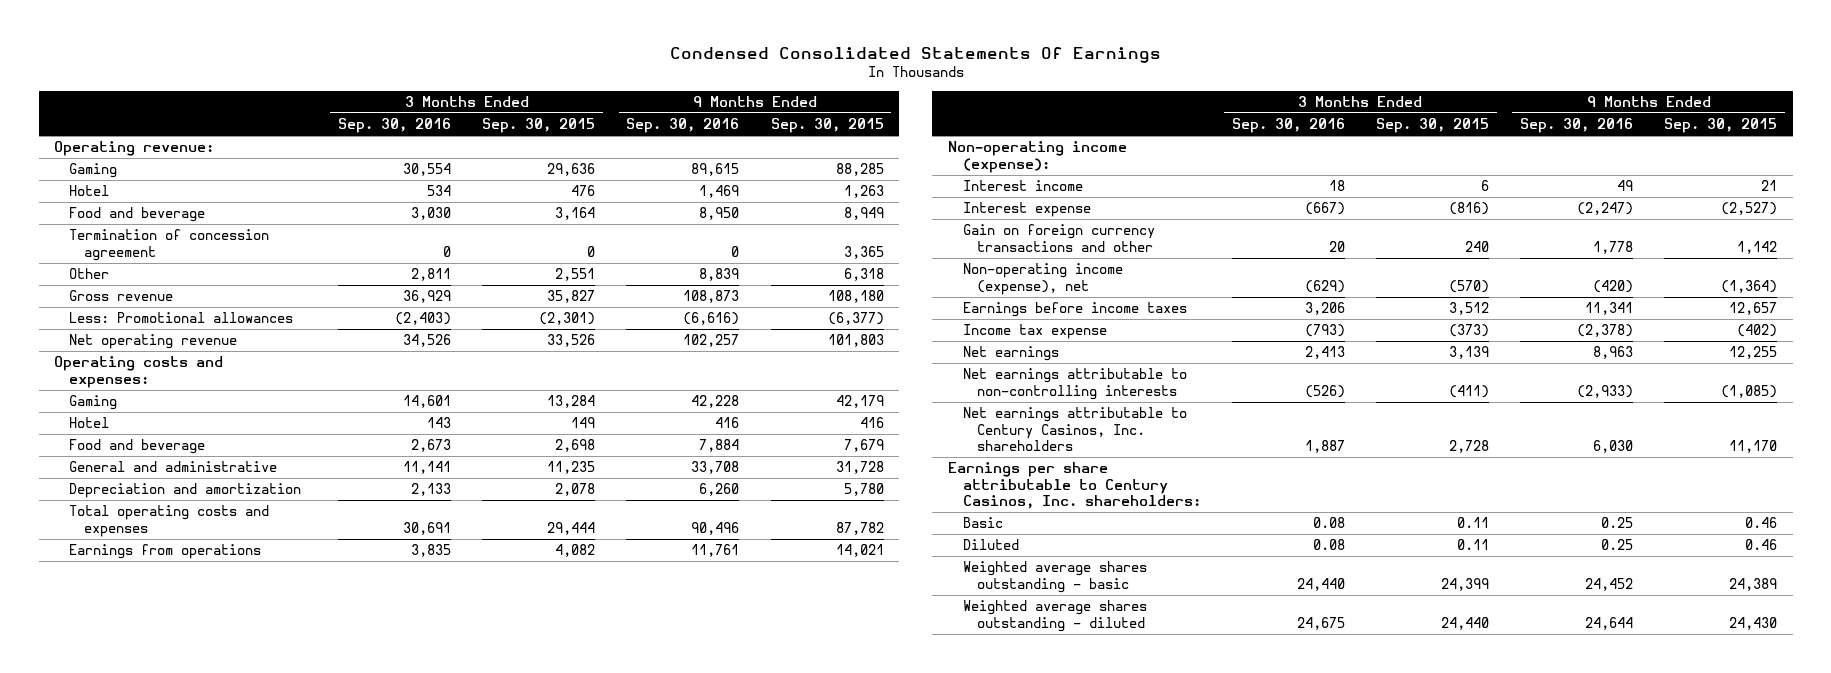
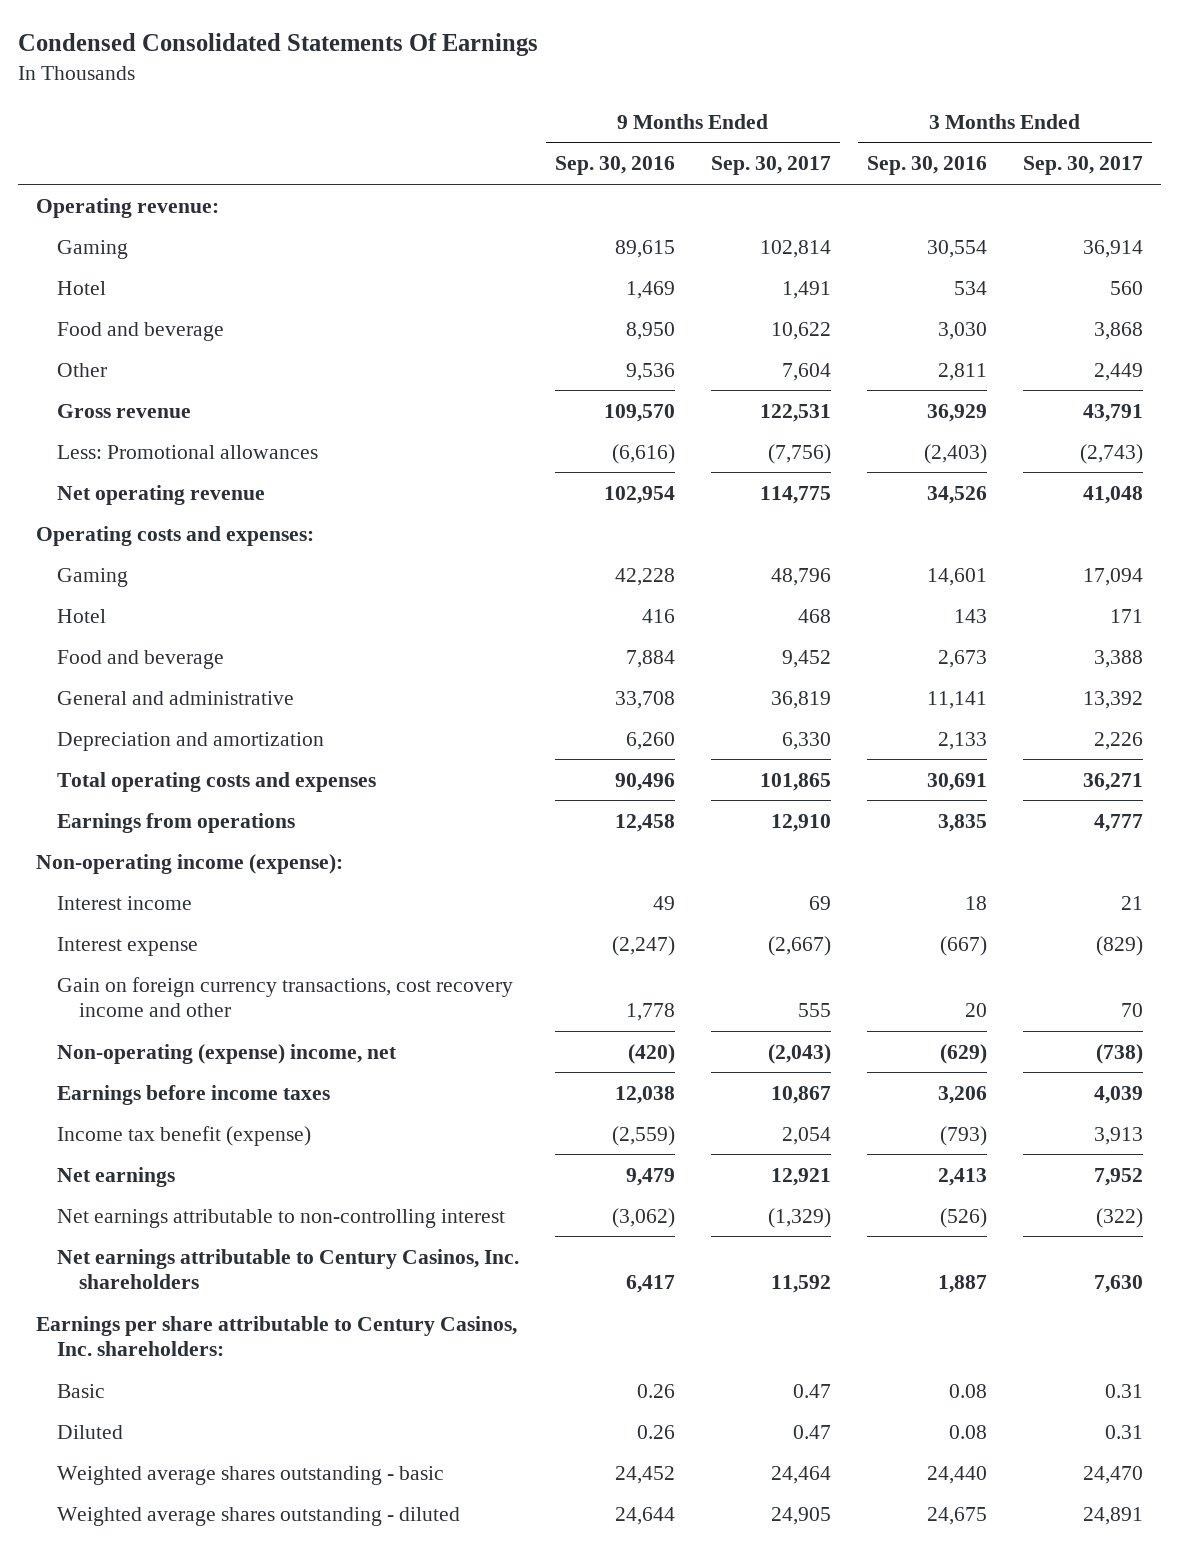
- | 3 Months Ended Sep. 30, 2016 | 3 Months Ended Sep. 30, 2015 | 9 Months Ended Sep. 30, 2016 | 9 Months Ended Sep. 30, 2015
+ | 9 Months Ended Sep. 30, 2016 | 9 Months Ended Sep. 30, 2017 | 3 Months Ended Sep. 30, 2016 | 3 Months Ended Sep. 30, 2017
- Termination of concession agreement | 0 | 0 | 0 | 3,365
- Other | 2,811 | 2,551 | 8,839 | 6,318
- Gross revenue | 36,929 | 35,827 | 108,873 | 108,180
+ Other | 9,536 | 7,604 | 2,811 | 2,449
+ Gross revenue | 109,570 | 122,531 | 36,929 | 43,791
- Net operating revenue | 34,526 | 33,526 | 102,257 | 101,803
+ Net operating revenue | 102,954 | 114,775 | 34,526 | 41,048
- Earnings from operations | 3,835 | 4,082 | 11,761 | 14,021
+ Earnings from operations | 12,458 | 12,910 | 3,835 | 4,777
- Gain on foreign currency transactions and other | 20 | 240 | 1,778 | 1,142
- Non-operating income (expense), net | (629) | (570) | (420) | (1,364)
- Earnings before income taxes | 3,206 | 3,512 | 11,341 | 12,657
- Income tax expense | (793) | (373) | (2,378) | (402)
- Net earnings | 2,413 | 3,139 | 8,963 | 12,255
- Net earnings attributable to non-controlling interests | (526) | (411) | (2,933) | (1,085)
- Net earnings attributable to Century Casinos, Inc. shareholders | 1,887 | 2,728 | 6,030 | 11,170
+ Gain on foreign currency transactions, cost recovery income and other | 1,778 | 555 | 20 | 70
+ Non-operating (expense) income, net | (420) | (2,043) | (629) | (738)
+ Earnings before income taxes | 12,038 | 10,867 | 3,206 | 4,039
+ Income tax benefit (expense) | (2,559) | 2,054 | (793) | 3,913
+ Net earnings | 9,479 | 12,921 | 2,413 | 7,952
+ Net earnings attributable to non-controlling interest | (3,062) | (1,329) | (526) | (322)
+ Net earnings attributable to Century Casinos, Inc. shareholders | 6,417 | 11,592 | 1,887 | 7,630
- Basic | 0.08 | 0.11 | 0.25 | 0.46
- Diluted | 0.08 | 0.11 | 0.25 | 0.46
+ Basic | 0.26 | 0.47 | 0.08 | 0.31
+ Diluted | 0.26 | 0.47 | 0.08 | 0.31

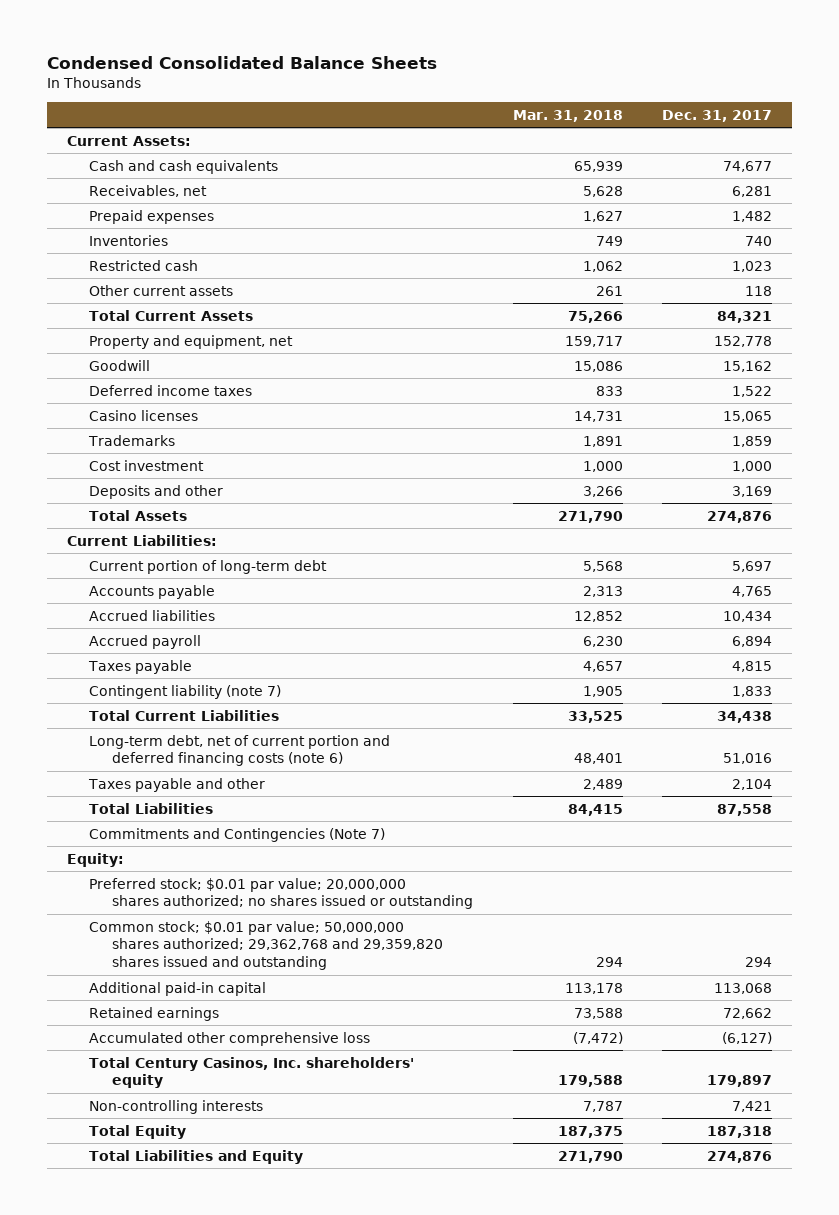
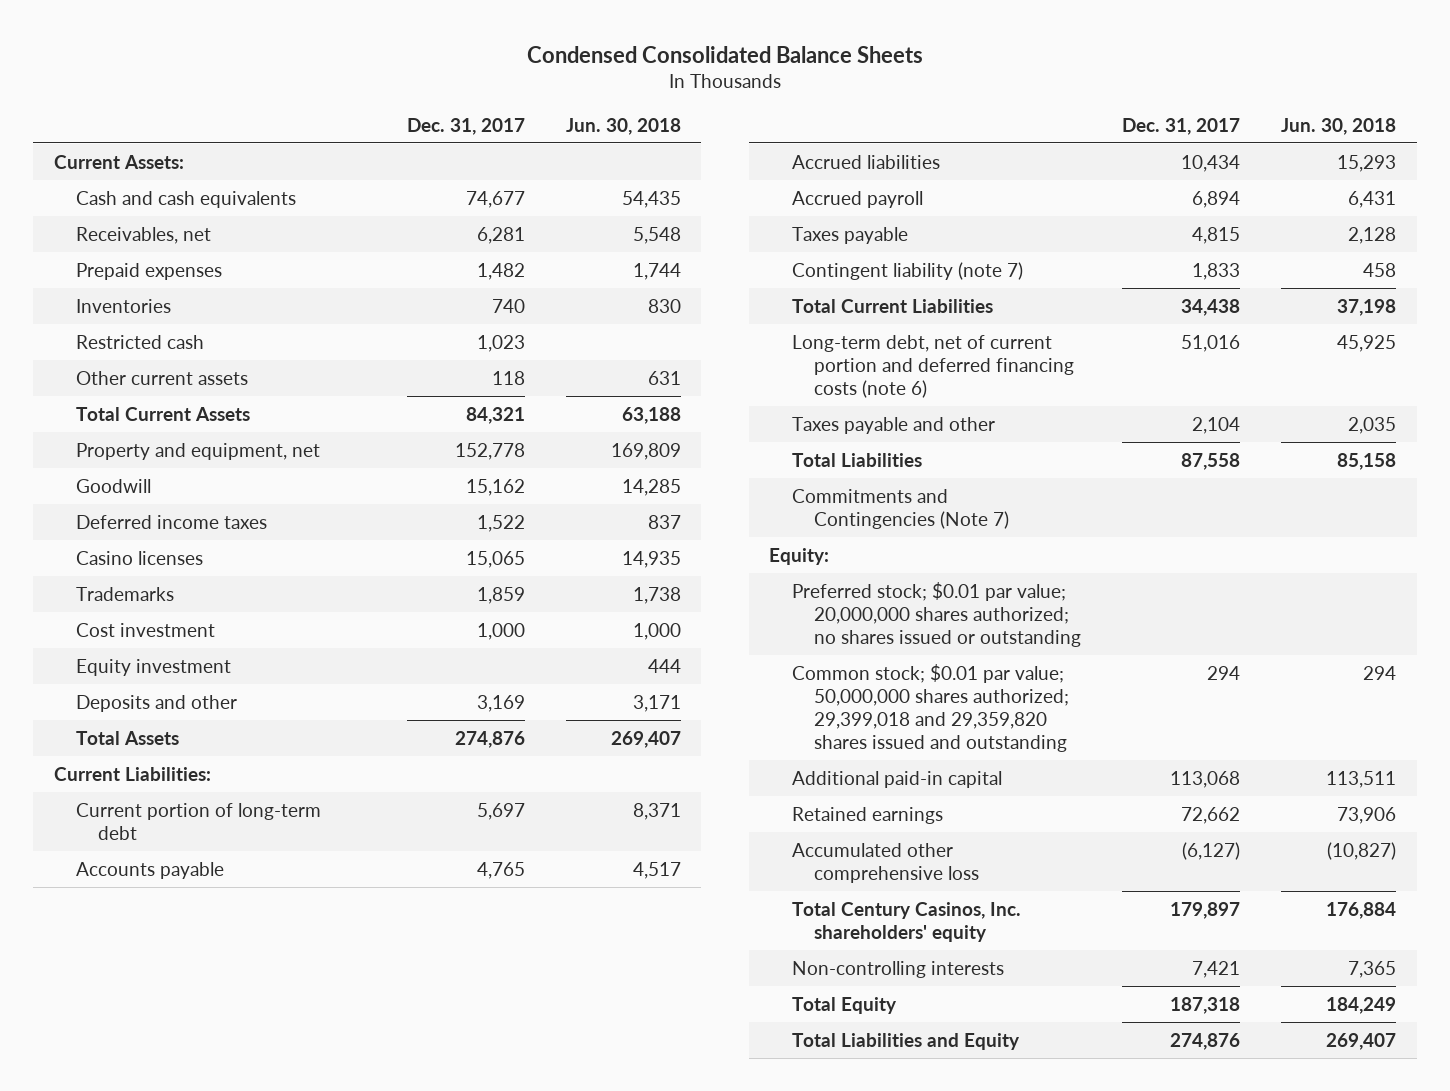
- | Mar. 31, 2018 | Dec. 31, 2017
+ | Dec. 31, 2017 | Jun. 30, 2018
+ Equity investment | | 444
- Common stock; $0.01 par value; 50,000,000 shares authorized; 29,362,768 and 29,359,820 shares issued and outstanding | 294 | 294
+ Common stock; $0.01 par value; 50,000,000 shares authorized; 29,399,018 and 29,359,820 shares issued and outstanding | 294 | 294

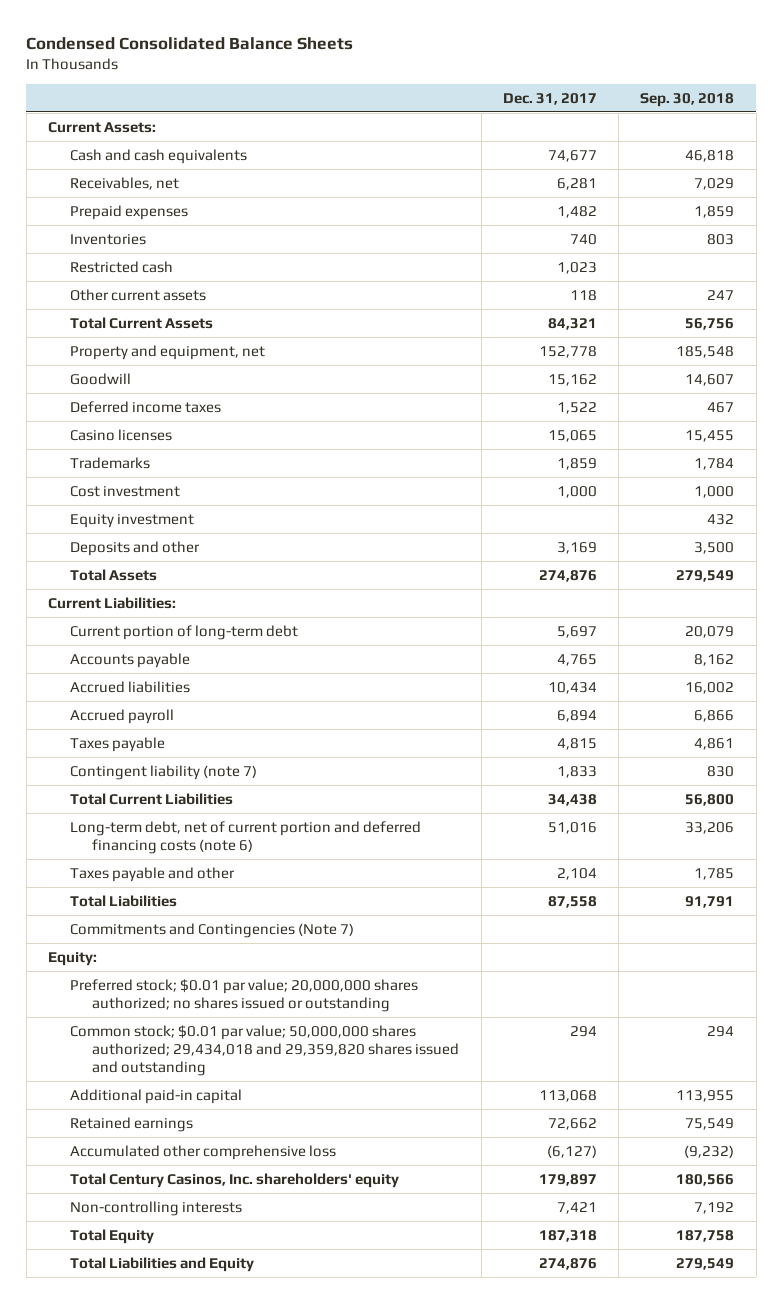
- | Dec. 31, 2017 | Jun. 30, 2018
+ | Dec. 31, 2017 | Sep. 30, 2018
- Common stock; $0.01 par value; 50,000,000 shares authorized; 29,399,018 and 29,359,820 shares issued and outstanding | 294 | 294
+ Common stock; $0.01 par value; 50,000,000 shares authorized; 29,434,018 and 29,359,820 shares issued and outstanding | 294 | 294

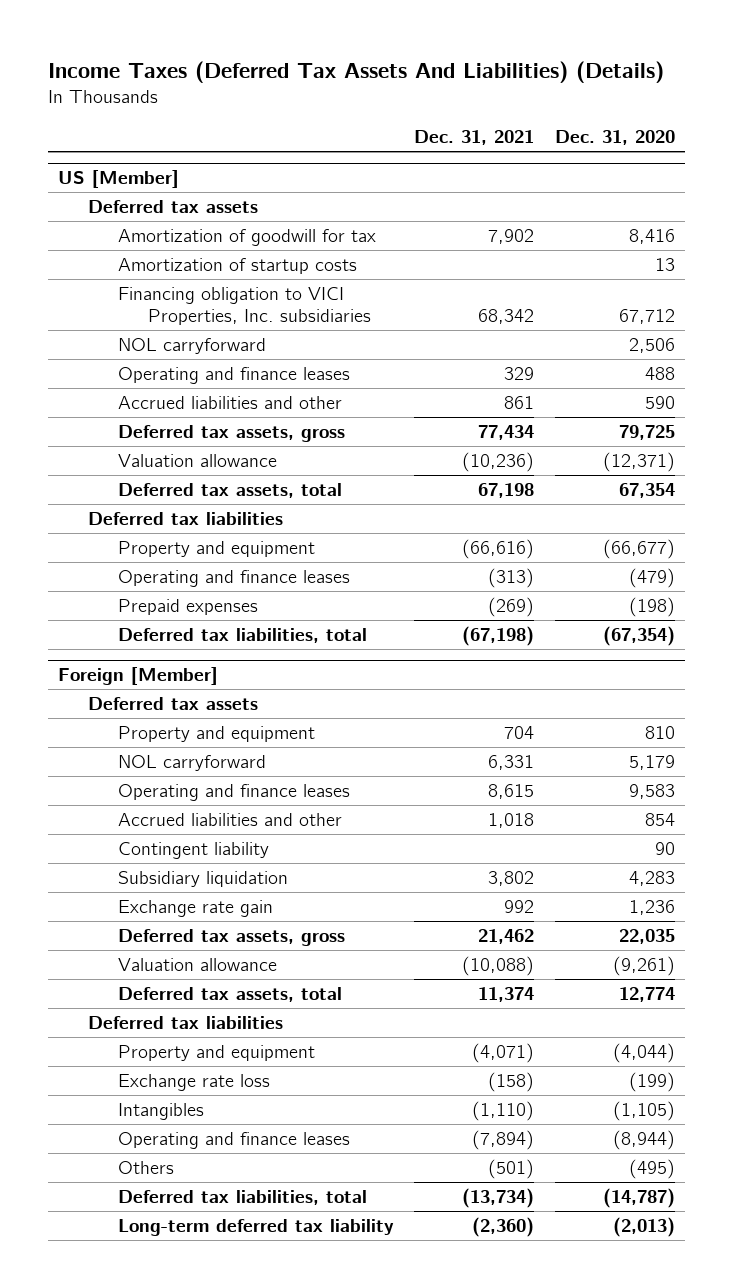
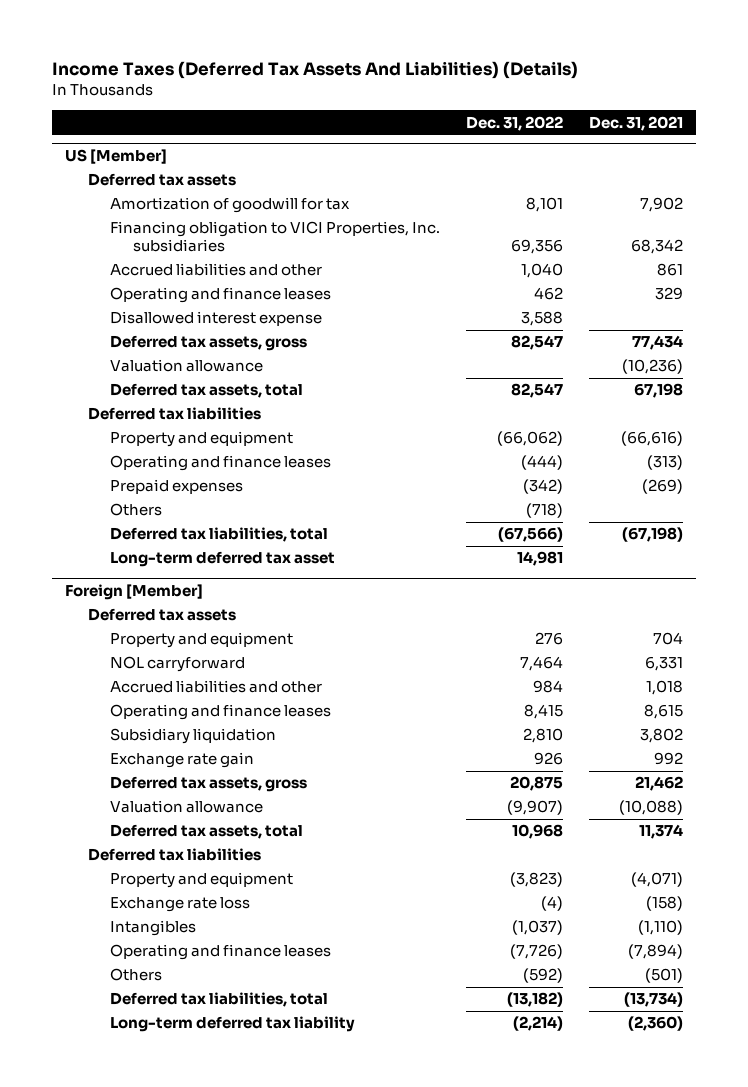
- | Dec. 31, 2021 | Dec. 31, 2020
+ | Dec. 31, 2022 | Dec. 31, 2021
@ US [Member]
- Amortization of startup costs | | 13
- NOL carryforward | | 2,506
moved down: Operating and finance leases | 462 | 329
+ Disallowed interest expense | 3,588 |
+ Others | (718) |
+ Long-term deferred tax asset | 14,981 |
@ Foreign [Member]
- Contingent liability | | 90
moved down: Operating and finance leases | 8,415 | 8,615

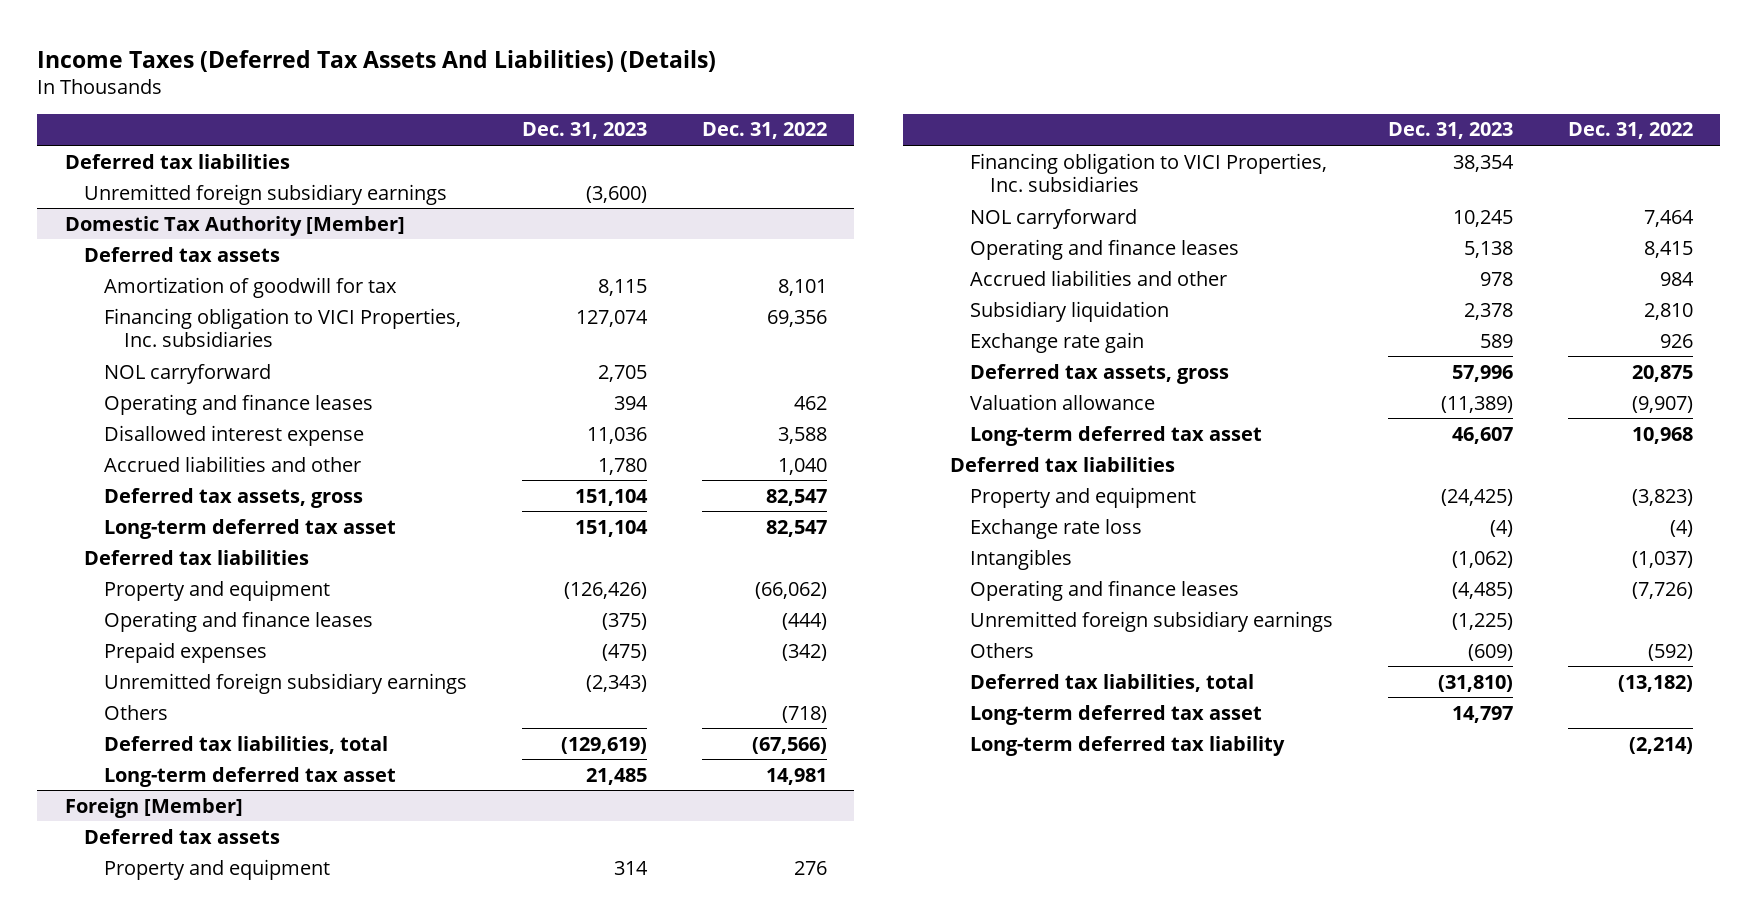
- | Dec. 31, 2022 | Dec. 31, 2021
+ | Dec. 31, 2023 | Dec. 31, 2022
- US [Member]
+ Deferred tax liabilities
+ Unremitted foreign subsidiary earnings | (3,600) |
+ Domestic Tax Authority [Member]
- Accrued liabilities and other | 1,040 | 861
+ NOL carryforward | 2,705 |
+ Accrued liabilities and other | 1,780 | 1,040
- Valuation allowance | | (10,236)
- Deferred tax assets, total | 82,547 | 67,198
+ Long-term deferred tax asset | 151,104 | 82,547
+ Unremitted foreign subsidiary earnings | (2,343) |
@ Foreign [Member]
+ Financing obligation to VICI Properties, Inc. subsidiaries | 38,354 |
moved down: Accrued liabilities and other | 978 | 984
- Deferred tax assets, total | 10,968 | 11,374
+ Long-term deferred tax asset | 46,607 | 10,968
+ Unremitted foreign subsidiary earnings | (1,225) |
+ Long-term deferred tax asset | 14,797 |

